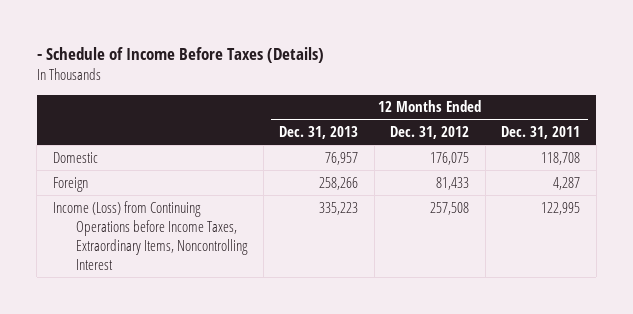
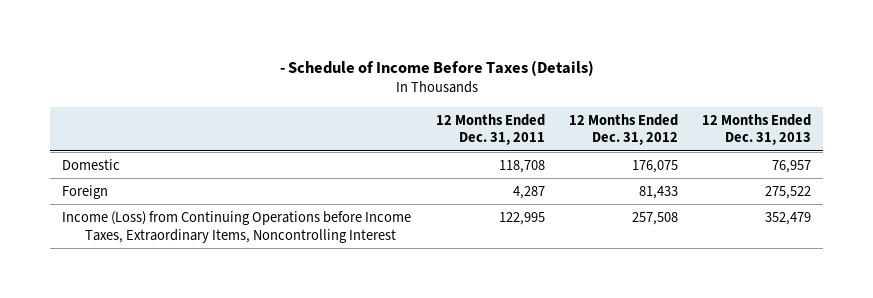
- | 12 Months Ended Dec. 31, 2013 | 12 Months Ended Dec. 31, 2012 | 12 Months Ended Dec. 31, 2011
+ | 12 Months Ended Dec. 31, 2011 | 12 Months Ended Dec. 31, 2012 | 12 Months Ended Dec. 31, 2013
- Foreign | 258,266 | 81,433 | 4,287
- Income (Loss) from Continuing Operations before Income Taxes, Extraordinary Items, Noncontrolling Interest | 335,223 | 257,508 | 122,995
+ Foreign | 4,287 | 81,433 | 275,522
+ Income (Loss) from Continuing Operations before Income Taxes, Extraordinary Items, Noncontrolling Interest | 122,995 | 257,508 | 352,479

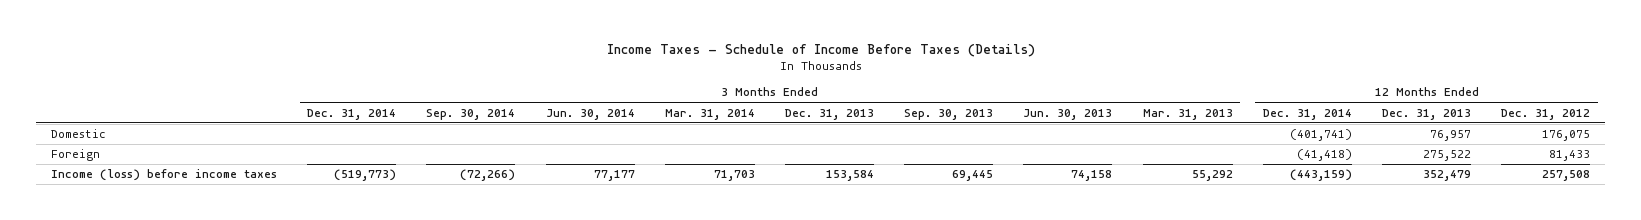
- - Schedule of Income Before Taxes (Details)
+ Income Taxes - Schedule of Income Before Taxes (Details)
- | 12 Months Ended Dec. 31, 2011 | 12 Months Ended Dec. 31, 2012 | 12 Months Ended Dec. 31, 2013
+ | 3 Months Ended Dec. 31, 2014 | 3 Months Ended Sep. 30, 2014 | 3 Months Ended Jun. 30, 2014 | 3 Months Ended Mar. 31, 2014 | 3 Months Ended Dec. 31, 2013 | 3 Months Ended Sep. 30, 2013 | 3 Months Ended Jun. 30, 2013 | 3 Months Ended Mar. 31, 2013 | 12 Months Ended Dec. 31, 2014 | 12 Months Ended Dec. 31, 2013 | 12 Months Ended Dec. 31, 2012
- Income (Loss) from Continuing Operations before Income Taxes, Extraordinary Items, Noncontrolling Interest | 122,995 | 257,508 | 352,479
+ Income (loss) before income taxes | (519,773) | (72,266) | 77,177 | 71,703 | 153,584 | 69,445 | 74,158 | 55,292 | (443,159) | 352,479 | 257,508

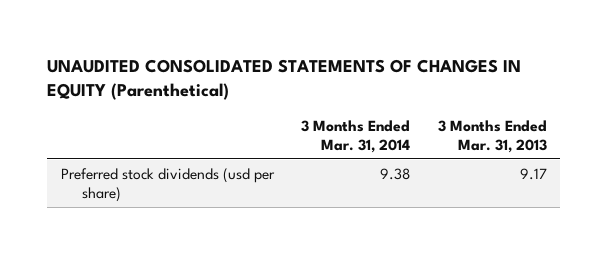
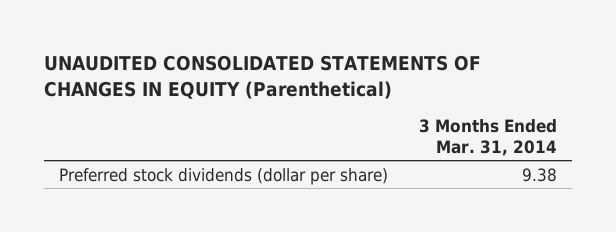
- | 3 Months Ended Mar. 31, 2014 | 3 Months Ended Mar. 31, 2013
+ | 3 Months Ended Mar. 31, 2014
- Preferred stock dividends (usd per share) | 9.38 | 9.17
+ Preferred stock dividends (dollar per share) | 9.38

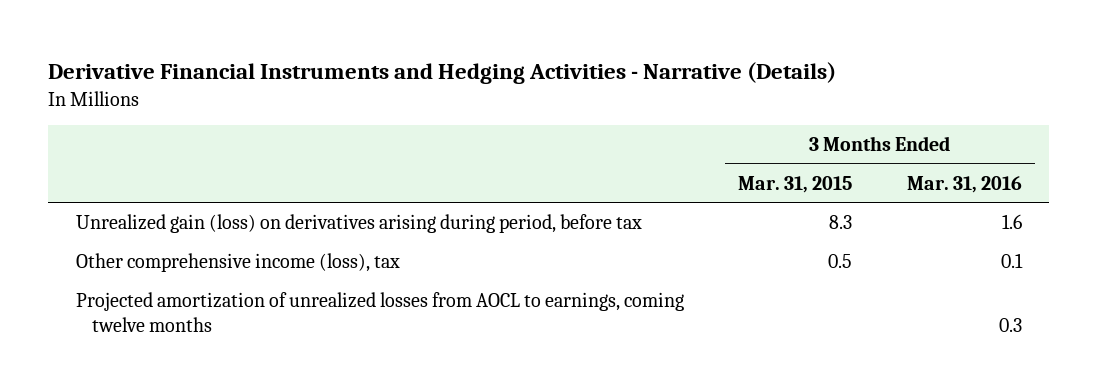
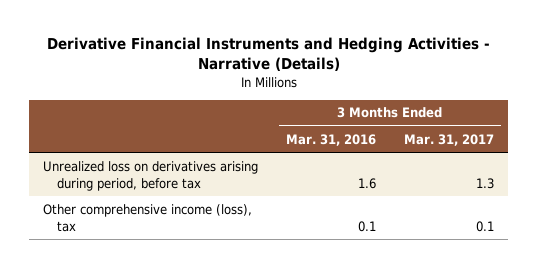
- | 3 Months Ended Mar. 31, 2015 | 3 Months Ended Mar. 31, 2016
+ | 3 Months Ended Mar. 31, 2016 | 3 Months Ended Mar. 31, 2017
- Unrealized gain (loss) on derivatives arising during period, before tax | 8.3 | 1.6
+ Unrealized loss on derivatives arising during period, before tax | 1.6 | 1.3
- Projected amortization of unrealized losses from AOCL to earnings, coming twelve months | | 0.3

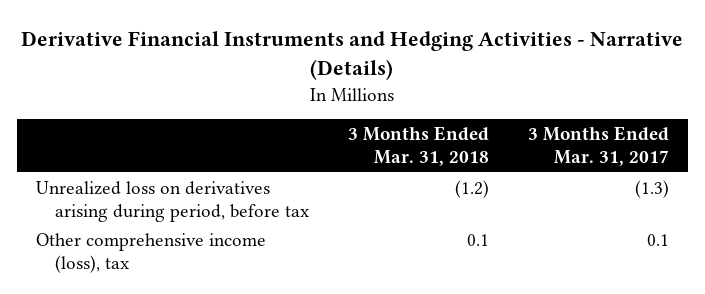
- | 3 Months Ended Mar. 31, 2016 | 3 Months Ended Mar. 31, 2017
+ | 3 Months Ended Mar. 31, 2018 | 3 Months Ended Mar. 31, 2017
- Unrealized loss on derivatives arising during period, before tax | 1.6 | 1.3
+ Unrealized loss on derivatives arising during period, before tax | (1.2) | (1.3)

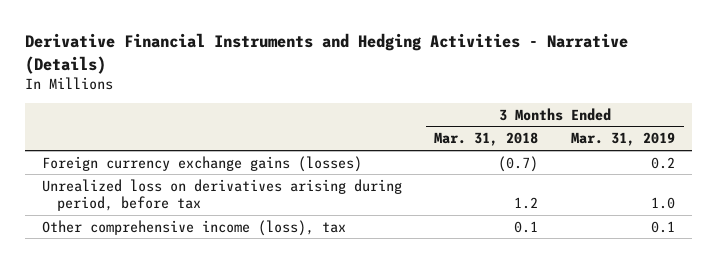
- | 3 Months Ended Mar. 31, 2018 | 3 Months Ended Mar. 31, 2017
+ | 3 Months Ended Mar. 31, 2018 | 3 Months Ended Mar. 31, 2019
- Unrealized loss on derivatives arising during period, before tax | (1.2) | (1.3)
+ Foreign currency exchange gains (losses) | (0.7) | 0.2
+ Unrealized loss on derivatives arising during period, before tax | 1.2 | 1.0

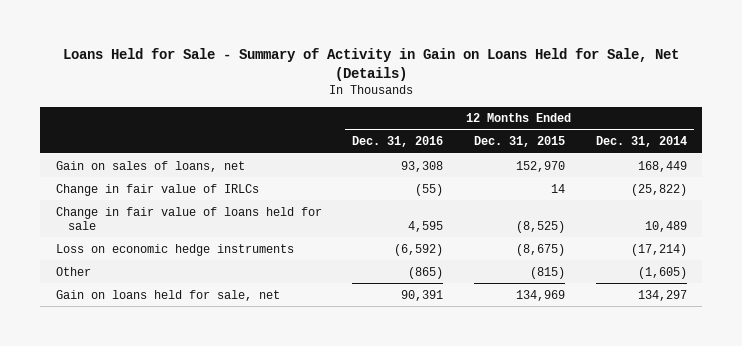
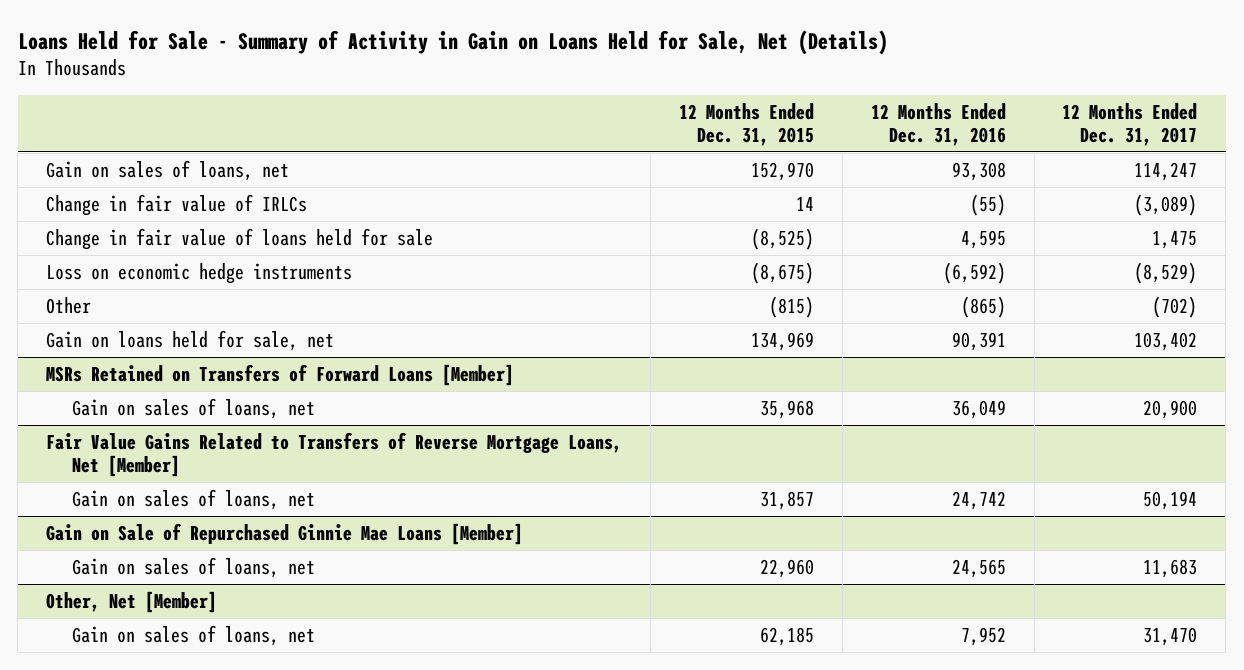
- | 12 Months Ended Dec. 31, 2016 | 12 Months Ended Dec. 31, 2015 | 12 Months Ended Dec. 31, 2014
+ | 12 Months Ended Dec. 31, 2015 | 12 Months Ended Dec. 31, 2016 | 12 Months Ended Dec. 31, 2017
+ MSRs Retained on Transfers of Forward Loans [Member]
+ Gain on sales of loans, net | 35,968 | 36,049 | 20,900
+ Fair Value Gains Related to Transfers of Reverse Mortgage Loans, Net [Member]
+ Gain on sales of loans, net | 31,857 | 24,742 | 50,194
+ Gain on Sale of Repurchased Ginnie Mae Loans [Member]
+ Gain on sales of loans, net | 22,960 | 24,565 | 11,683
+ Other, Net [Member]
+ Gain on sales of loans, net | 62,185 | 7,952 | 31,470

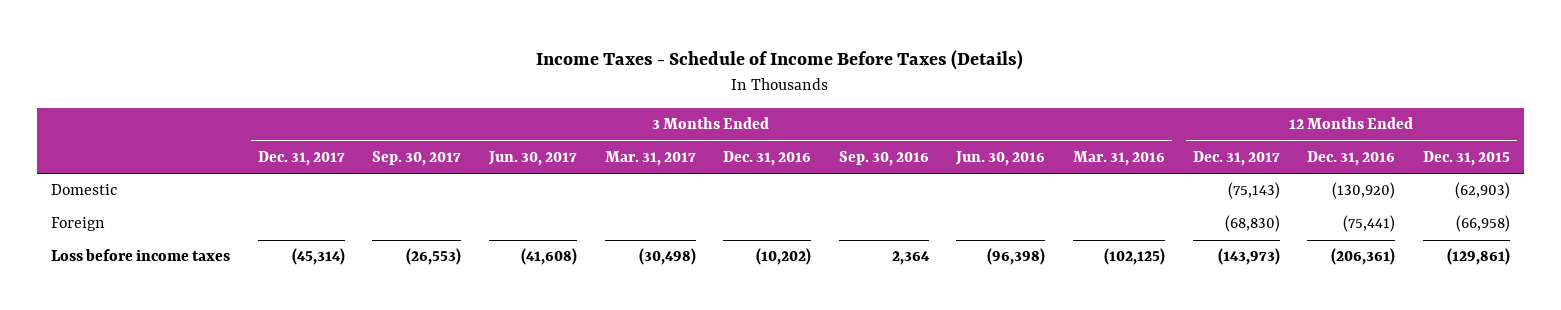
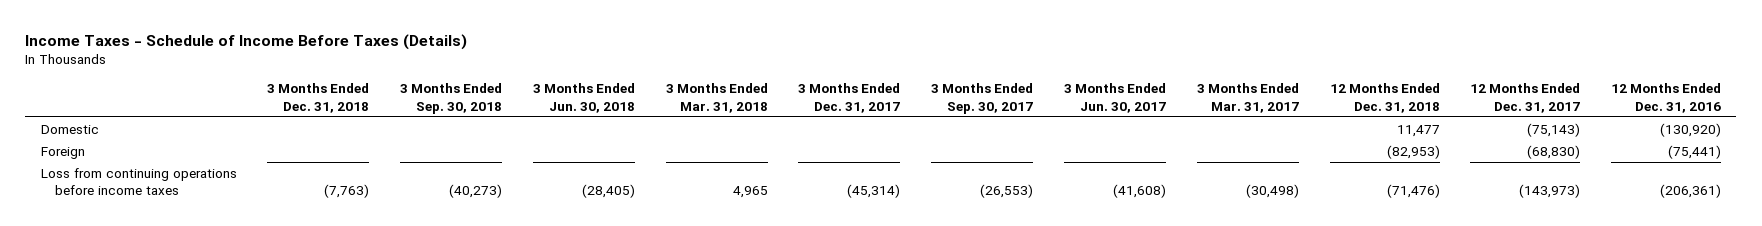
- | 3 Months Ended Dec. 31, 2017 | 3 Months Ended Sep. 30, 2017 | 3 Months Ended Jun. 30, 2017 | 3 Months Ended Mar. 31, 2017 | 3 Months Ended Dec. 31, 2016 | 3 Months Ended Sep. 30, 2016 | 3 Months Ended Jun. 30, 2016 | 3 Months Ended Mar. 31, 2016 | 12 Months Ended Dec. 31, 2017 | 12 Months Ended Dec. 31, 2016 | 12 Months Ended Dec. 31, 2015
+ | 3 Months Ended Dec. 31, 2018 | 3 Months Ended Sep. 30, 2018 | 3 Months Ended Jun. 30, 2018 | 3 Months Ended Mar. 31, 2018 | 3 Months Ended Dec. 31, 2017 | 3 Months Ended Sep. 30, 2017 | 3 Months Ended Jun. 30, 2017 | 3 Months Ended Mar. 31, 2017 | 12 Months Ended Dec. 31, 2018 | 12 Months Ended Dec. 31, 2017 | 12 Months Ended Dec. 31, 2016
- Loss before income taxes | (45,314) | (26,553) | (41,608) | (30,498) | (10,202) | 2,364 | (96,398) | (102,125) | (143,973) | (206,361) | (129,861)
+ Loss from continuing operations before income taxes | (7,763) | (40,273) | (28,405) | 4,965 | (45,314) | (26,553) | (41,608) | (30,498) | (71,476) | (143,973) | (206,361)

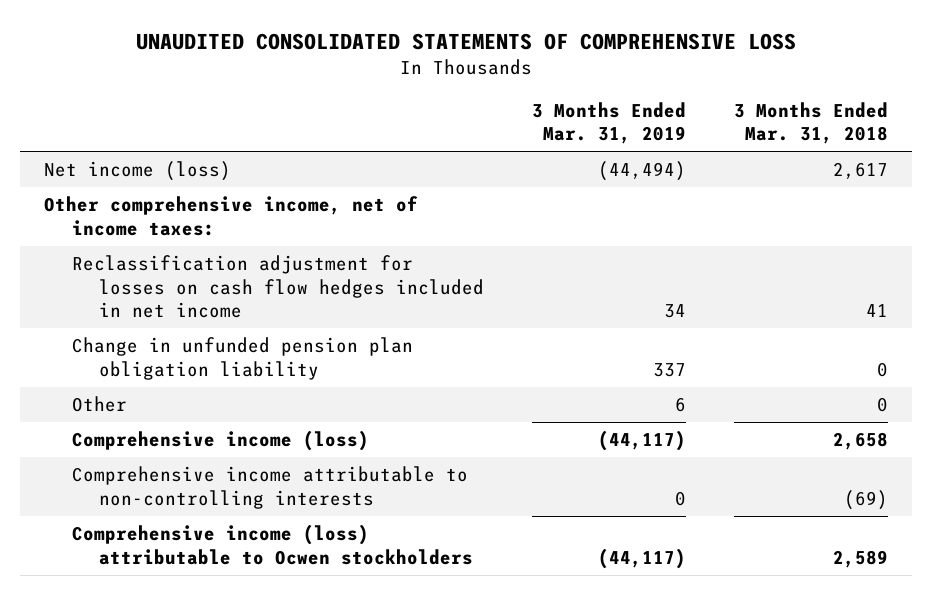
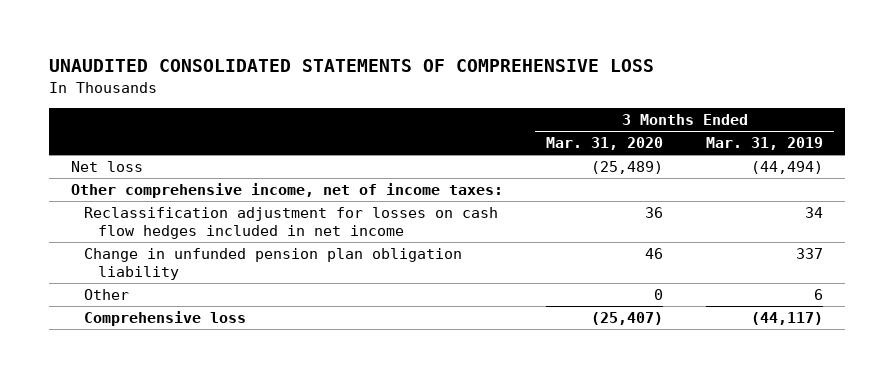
- | 3 Months Ended Mar. 31, 2019 | 3 Months Ended Mar. 31, 2018
+ | 3 Months Ended Mar. 31, 2020 | 3 Months Ended Mar. 31, 2019
- Net income (loss) | (44,494) | 2,617
+ Net loss | (25,489) | (44,494)
- Comprehensive income (loss) | (44,117) | 2,658
- Comprehensive income attributable to non-controlling interests | 0 | (69)
- Comprehensive income (loss) attributable to Ocwen stockholders | (44,117) | 2,589
+ Comprehensive loss | (25,407) | (44,117)

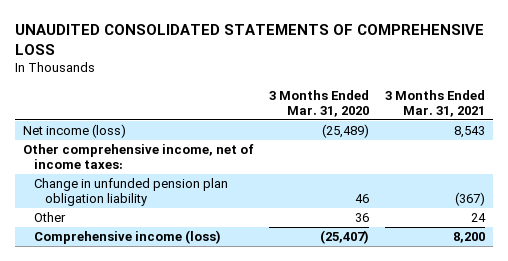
- | 3 Months Ended Mar. 31, 2020 | 3 Months Ended Mar. 31, 2019
+ | 3 Months Ended Mar. 31, 2020 | 3 Months Ended Mar. 31, 2021
- Net loss | (25,489) | (44,494)
+ Net income (loss) | (25,489) | 8,543
- Reclassification adjustment for losses on cash flow hedges included in net income | 36 | 34
- Other | 0 | 6
- Comprehensive loss | (25,407) | (44,117)
+ Other | 36 | 24
+ Comprehensive income (loss) | (25,407) | 8,200

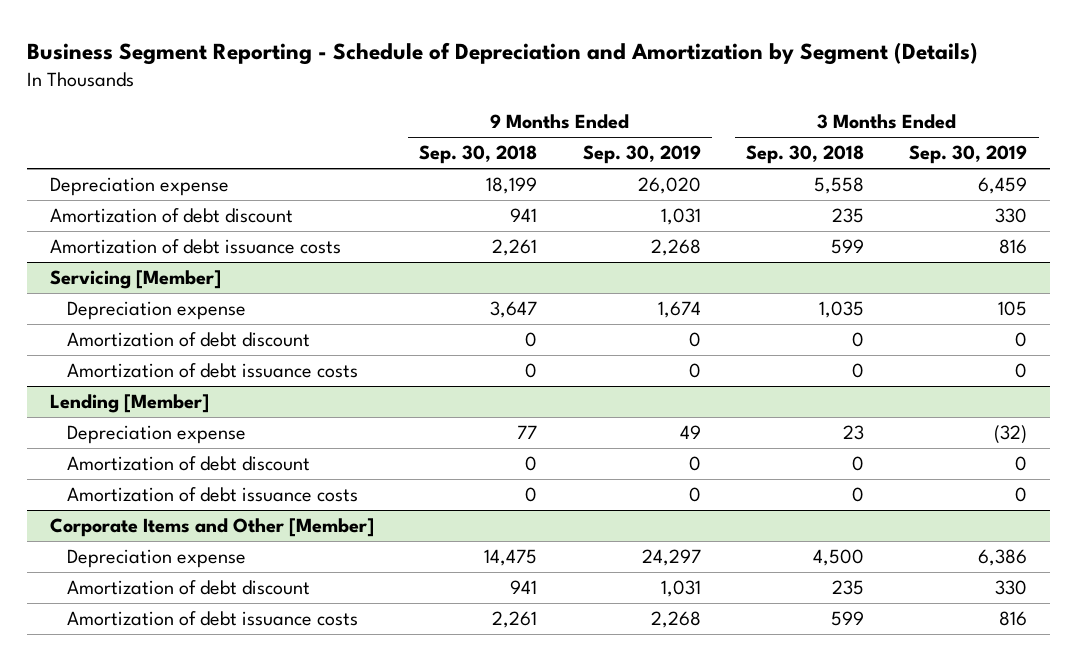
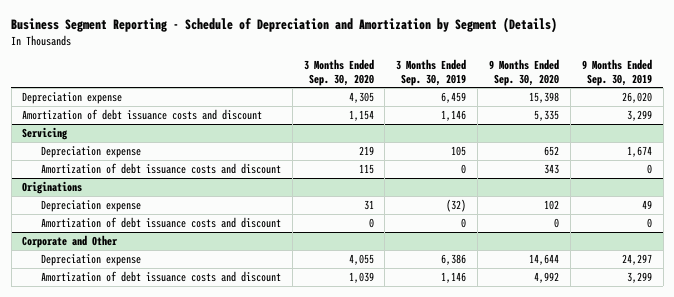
- | 9 Months Ended Sep. 30, 2018 | 9 Months Ended Sep. 30, 2019 | 3 Months Ended Sep. 30, 2018 | 3 Months Ended Sep. 30, 2019
+ | 3 Months Ended Sep. 30, 2020 | 3 Months Ended Sep. 30, 2019 | 9 Months Ended Sep. 30, 2020 | 9 Months Ended Sep. 30, 2019
- Amortization of debt discount | 941 | 1,031 | 235 | 330
- Amortization of debt issuance costs | 2,261 | 2,268 | 599 | 816
- Servicing [Member]
+ Amortization of debt issuance costs and discount | 1,154 | 1,146 | 5,335 | 3,299
+ Servicing
- Amortization of debt discount | 0 | 0 | 0 | 0
- Amortization of debt issuance costs | 0 | 0 | 0 | 0
- Lending [Member]
+ Amortization of debt issuance costs and discount | 115 | 0 | 343 | 0
+ Originations
- Amortization of debt discount | 0 | 0 | 0 | 0
- Amortization of debt issuance costs | 0 | 0 | 0 | 0
- Corporate Items and Other [Member]
+ Amortization of debt issuance costs and discount | 0 | 0 | 0 | 0
+ Corporate and Other
- Amortization of debt discount | 941 | 1,031 | 235 | 330
- Amortization of debt issuance costs | 2,261 | 2,268 | 599 | 816
+ Amortization of debt issuance costs and discount | 1,039 | 1,146 | 4,992 | 3,299

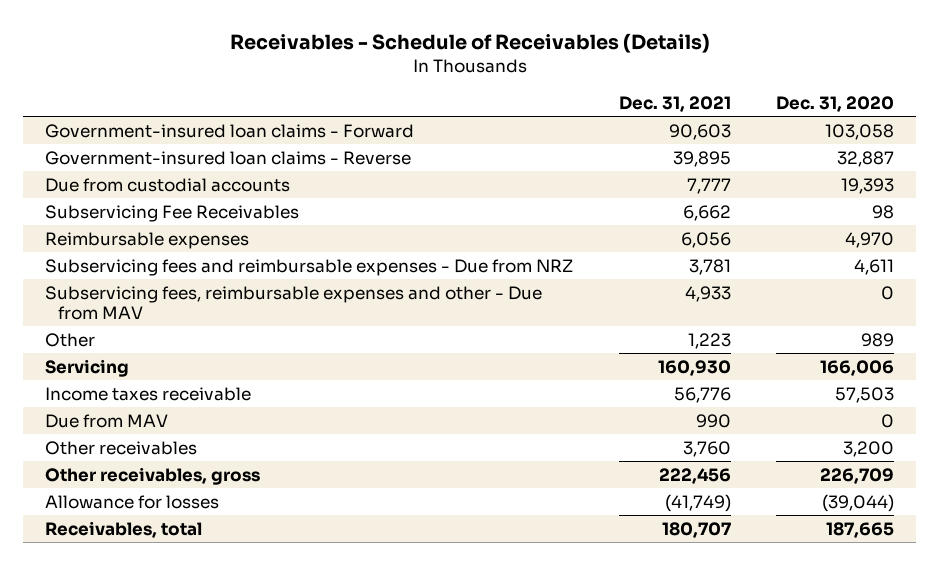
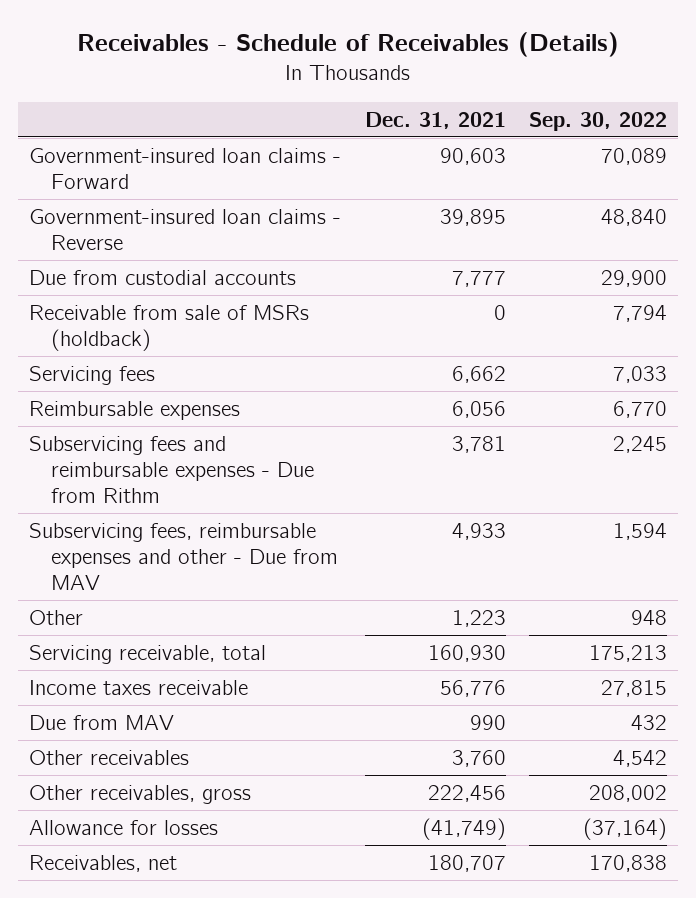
- | Dec. 31, 2021 | Dec. 31, 2020
+ | Dec. 31, 2021 | Sep. 30, 2022
- Subservicing Fee Receivables | 6,662 | 98
+ Receivable from sale of MSRs (holdback) | 0 | 7,794
+ Servicing fees | 6,662 | 7,033
- Subservicing fees and reimbursable expenses - Due from NRZ | 3,781 | 4,611
+ Subservicing fees and reimbursable expenses - Due from Rithm | 3,781 | 2,245
- Servicing | 160,930 | 166,006
+ Servicing receivable, total | 160,930 | 175,213
- Receivables, total | 180,707 | 187,665
+ Receivables, net | 180,707 | 170,838

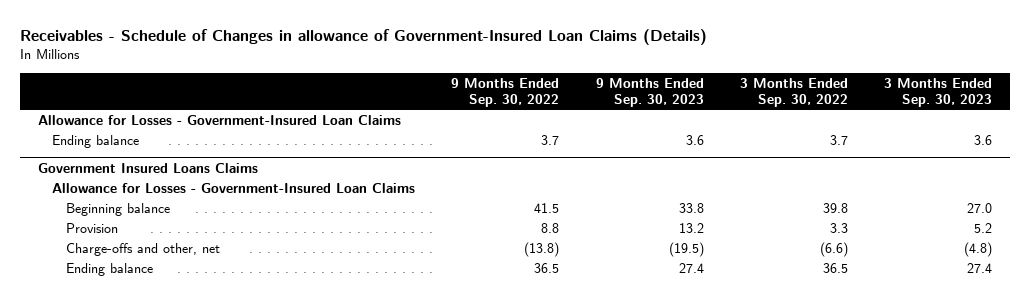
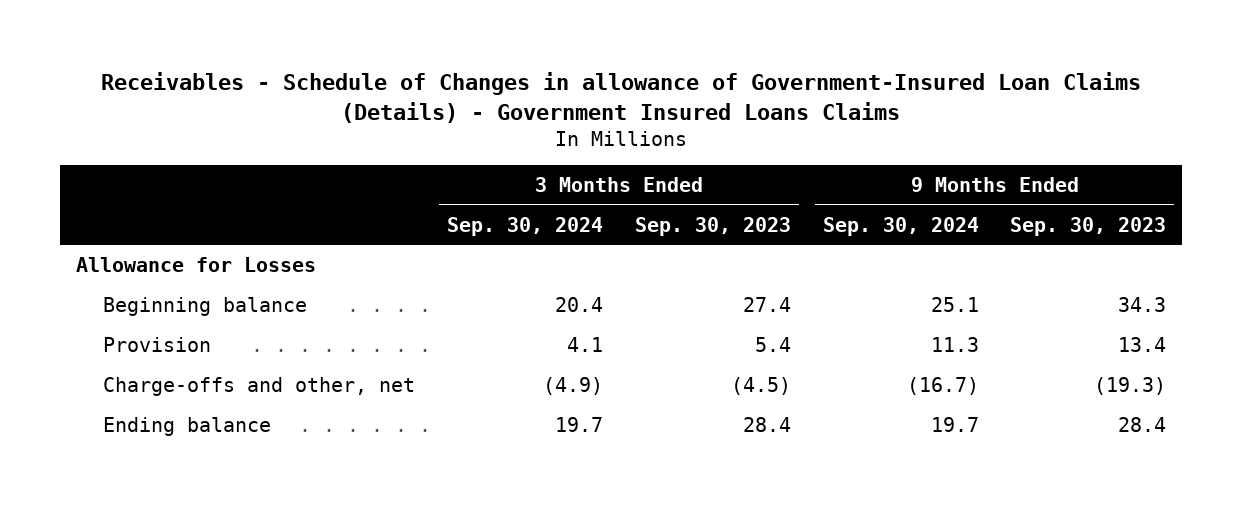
- Receivables - Schedule of Changes in allowance of Government-Insured Loan Claims (Details)
+ Receivables - Schedule of Changes in allowance of Government-Insured Loan Claims (Details) - Government Insured Loans Claims
- | 9 Months Ended Sep. 30, 2022 | 9 Months Ended Sep. 30, 2023 | 3 Months Ended Sep. 30, 2022 | 3 Months Ended Sep. 30, 2023
+ | 3 Months Ended Sep. 30, 2024 | 3 Months Ended Sep. 30, 2023 | 9 Months Ended Sep. 30, 2024 | 9 Months Ended Sep. 30, 2023
- Allowance for Losses - Government-Insured Loan Claims
- Ending balance | 3.7 | 3.6 | 3.7 | 3.6
- Government Insured Loans Claims
- Allowance for Losses - Government-Insured Loan Claims
- Beginning balance | 41.5 | 33.8 | 39.8 | 27.0
- Provision | 8.8 | 13.2 | 3.3 | 5.2
- Charge-offs and other, net | (13.8) | (19.5) | (6.6) | (4.8)
- Ending balance | 36.5 | 27.4 | 36.5 | 27.4
+ Allowance for Losses
+ Beginning balance | 20.4 | 27.4 | 25.1 | 34.3
+ Provision | 4.1 | 5.4 | 11.3 | 13.4
+ Charge-offs and other, net | (4.9) | (4.5) | (16.7) | (19.3)
+ Ending balance | 19.7 | 28.4 | 19.7 | 28.4

